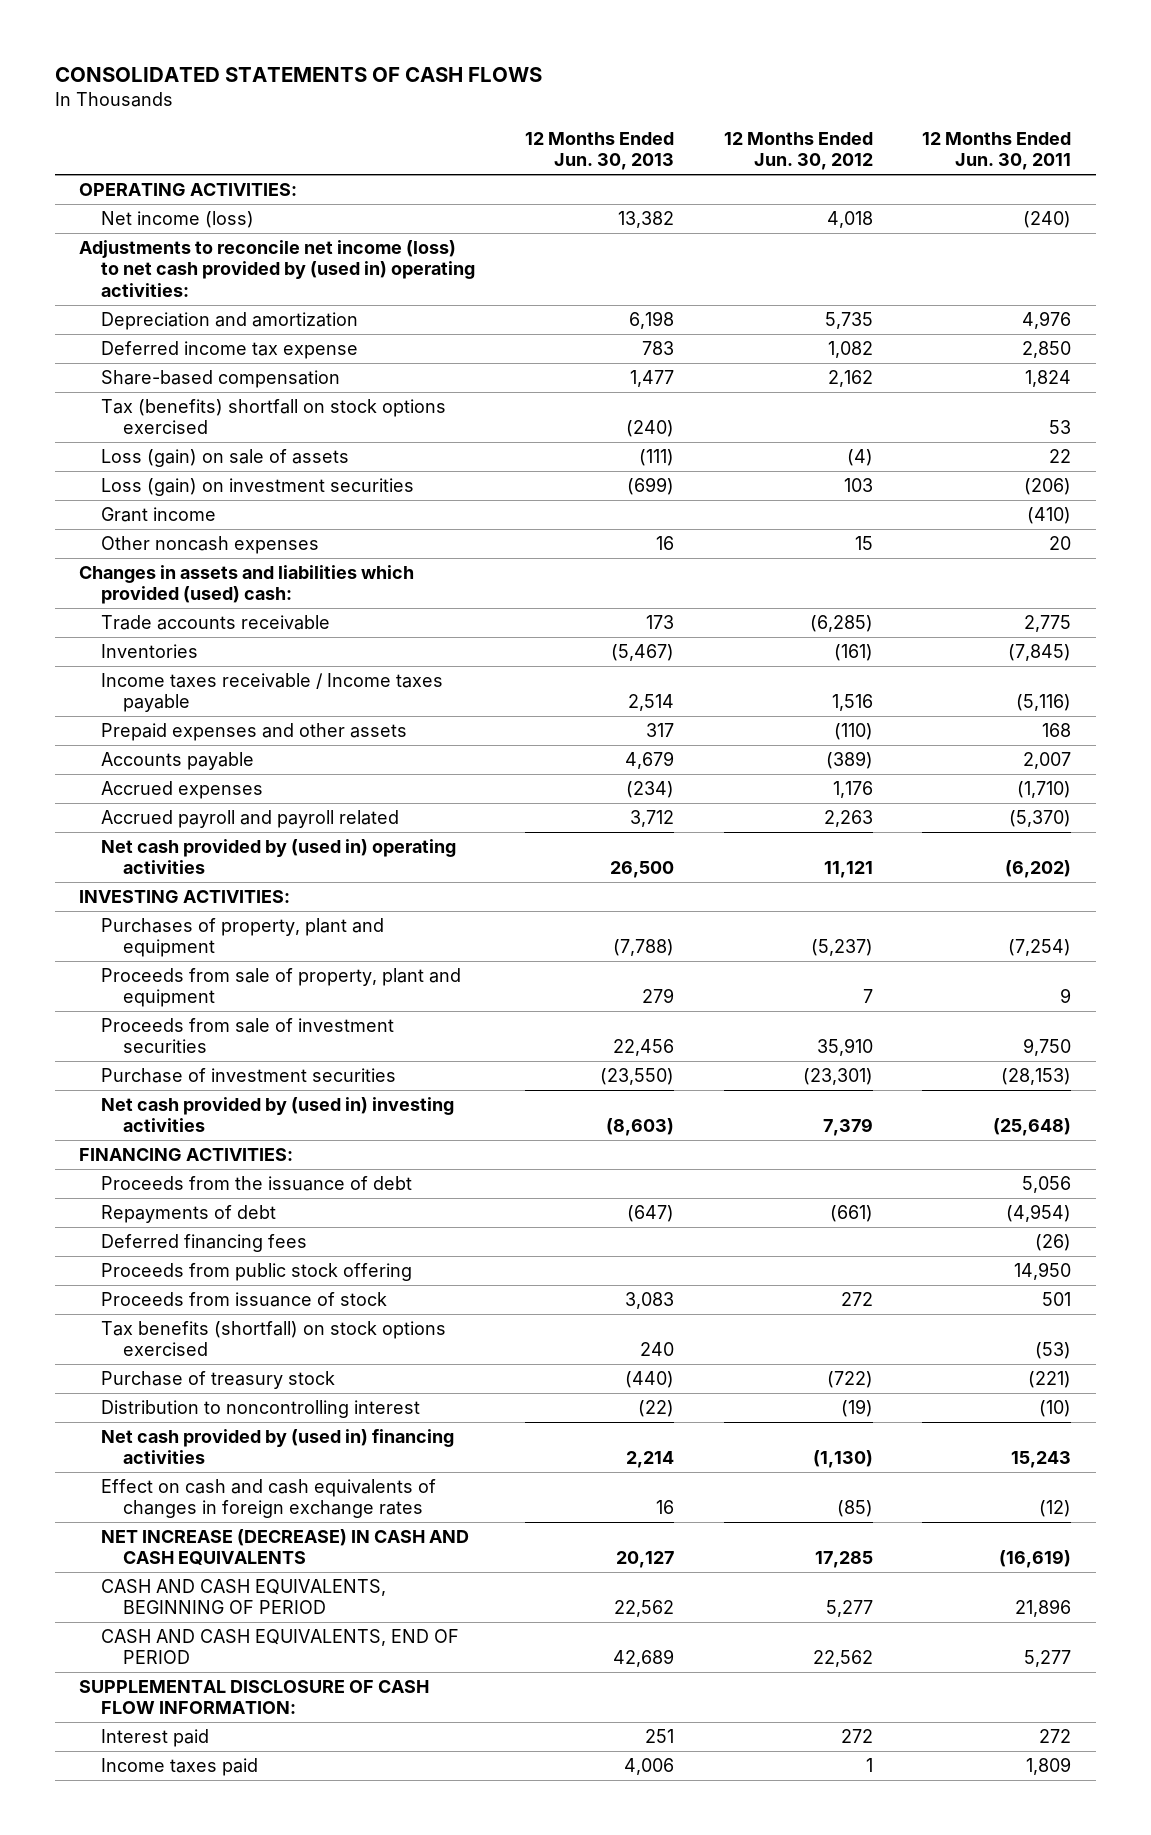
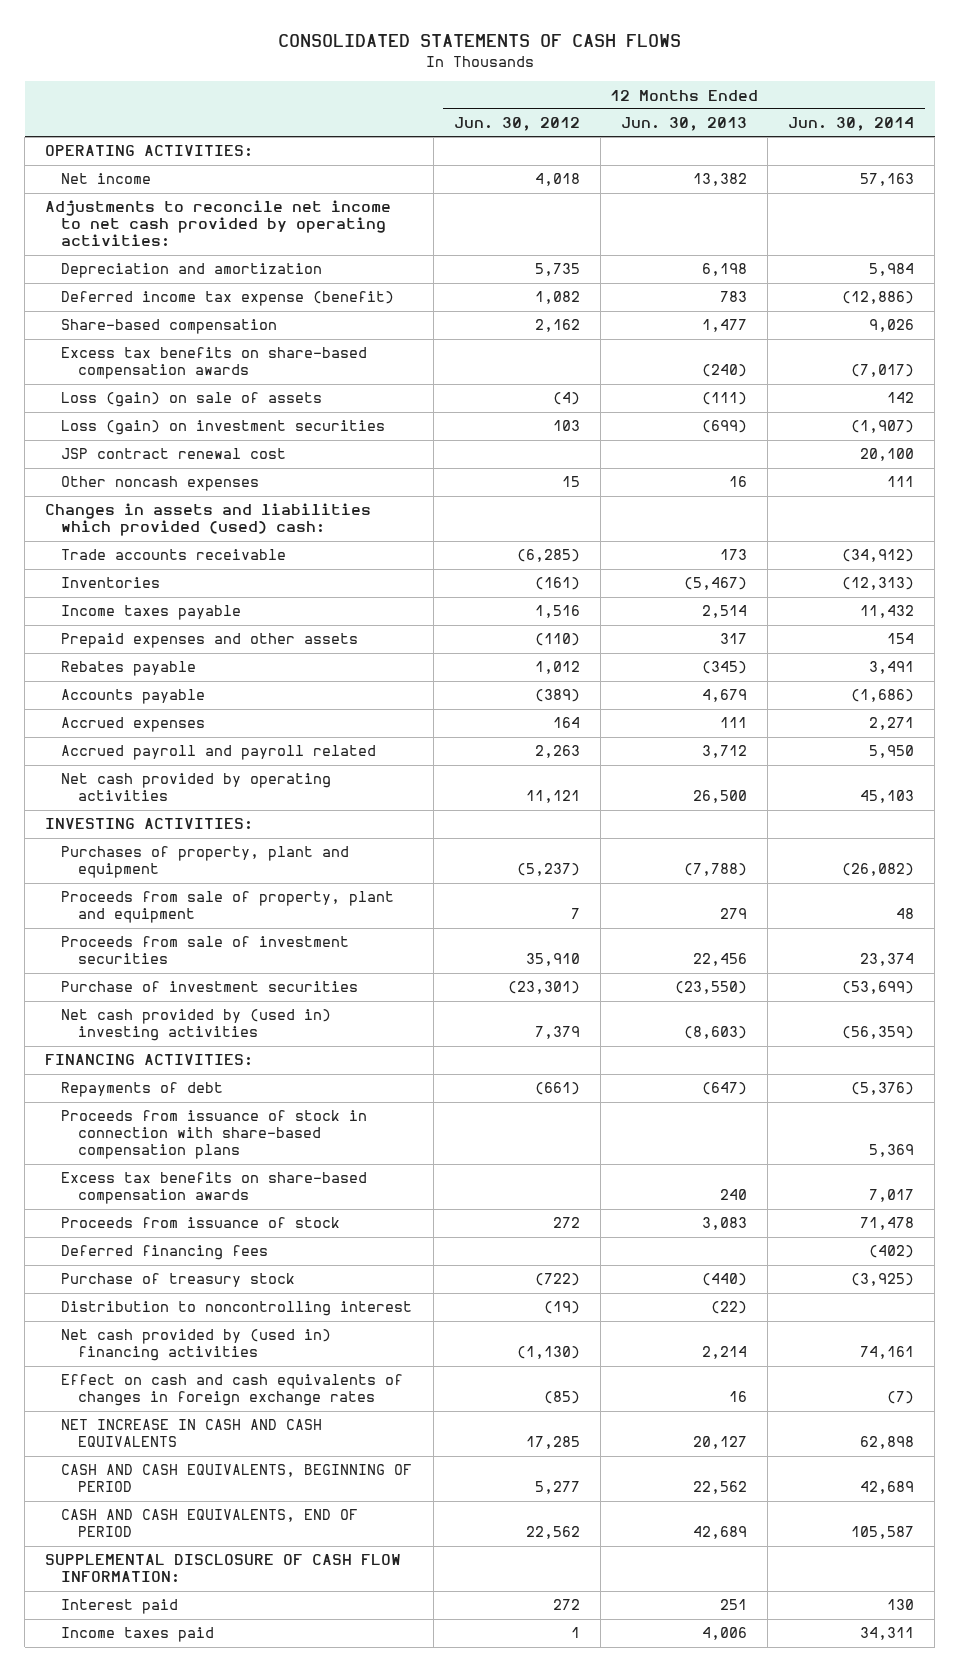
- | 12 Months Ended Jun. 30, 2013 | 12 Months Ended Jun. 30, 2012 | 12 Months Ended Jun. 30, 2011
+ | 12 Months Ended Jun. 30, 2012 | 12 Months Ended Jun. 30, 2013 | 12 Months Ended Jun. 30, 2014
- Net income (loss) | 13,382 | 4,018 | (240)
- Adjustments to reconcile net income (loss) to net cash provided by (used in) operating activities:
+ Net income | 4,018 | 13,382 | 57,163
+ Adjustments to reconcile net income to net cash provided by operating activities:
- Deferred income tax expense | 783 | 1,082 | 2,850
+ Deferred income tax expense (benefit) | 1,082 | 783 | (12,886)
- Tax (benefits) shortfall on stock options exercised | (240) | | 53
+ Excess tax benefits on share-based compensation awards | | (240) | (7,017)
- Grant income | | | (410)
+ JSP contract renewal cost | | | 20,100
- Income taxes receivable / Income taxes payable | 2,514 | 1,516 | (5,116)
+ Income taxes payable | 1,516 | 2,514 | 11,432
+ Rebates payable | 1,012 | (345) | 3,491
- Accrued expenses | (234) | 1,176 | (1,710)
+ Accrued expenses | 164 | 111 | 2,271
- Net cash provided by (used in) operating activities | 26,500 | 11,121 | (6,202)
+ Net cash provided by operating activities | 11,121 | 26,500 | 45,103
- Proceeds from the issuance of debt | | | 5,056
- Proceeds from public stock offering | | | 14,950
+ Proceeds from issuance of stock in connection with share-based compensation plans | | | 5,369
+ Excess tax benefits on share-based compensation awards | | 240 | 7,017
- Tax benefits (shortfall) on stock options exercised | 240 | | (53)
moved down: Deferred financing fees | | | (402)
- NET INCREASE (DECREASE) IN CASH AND CASH EQUIVALENTS | 20,127 | 17,285 | (16,619)
+ NET INCREASE IN CASH AND CASH EQUIVALENTS | 17,285 | 20,127 | 62,898

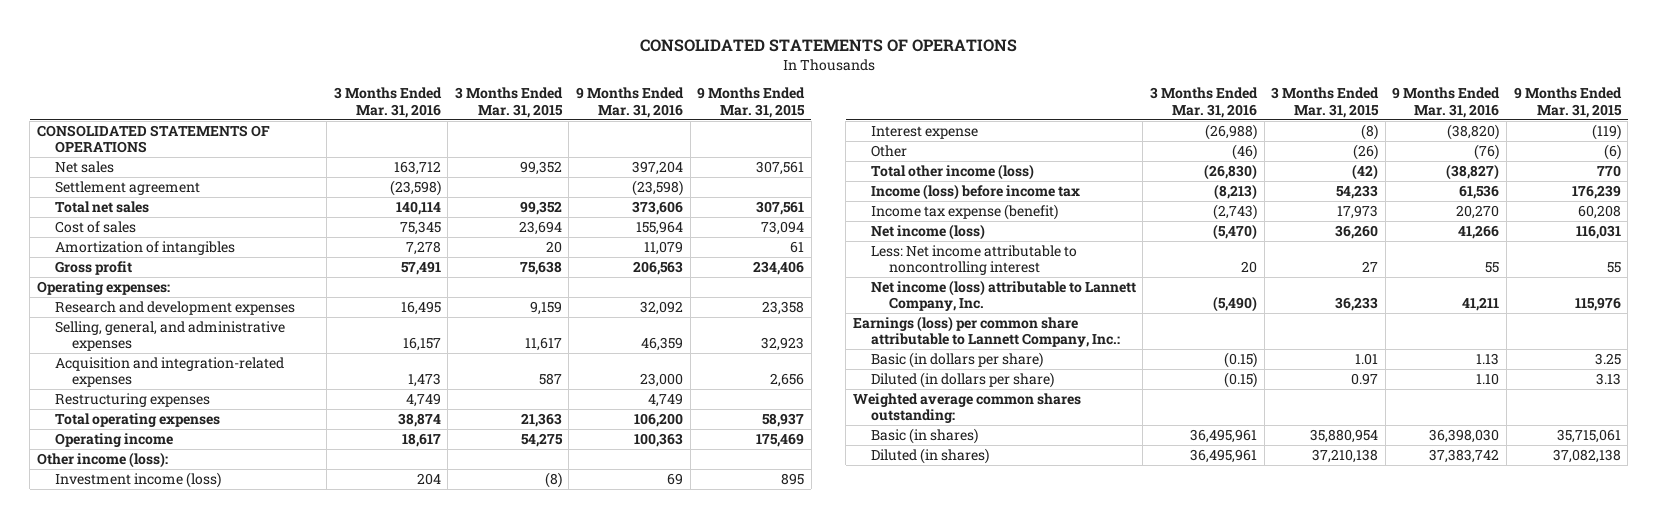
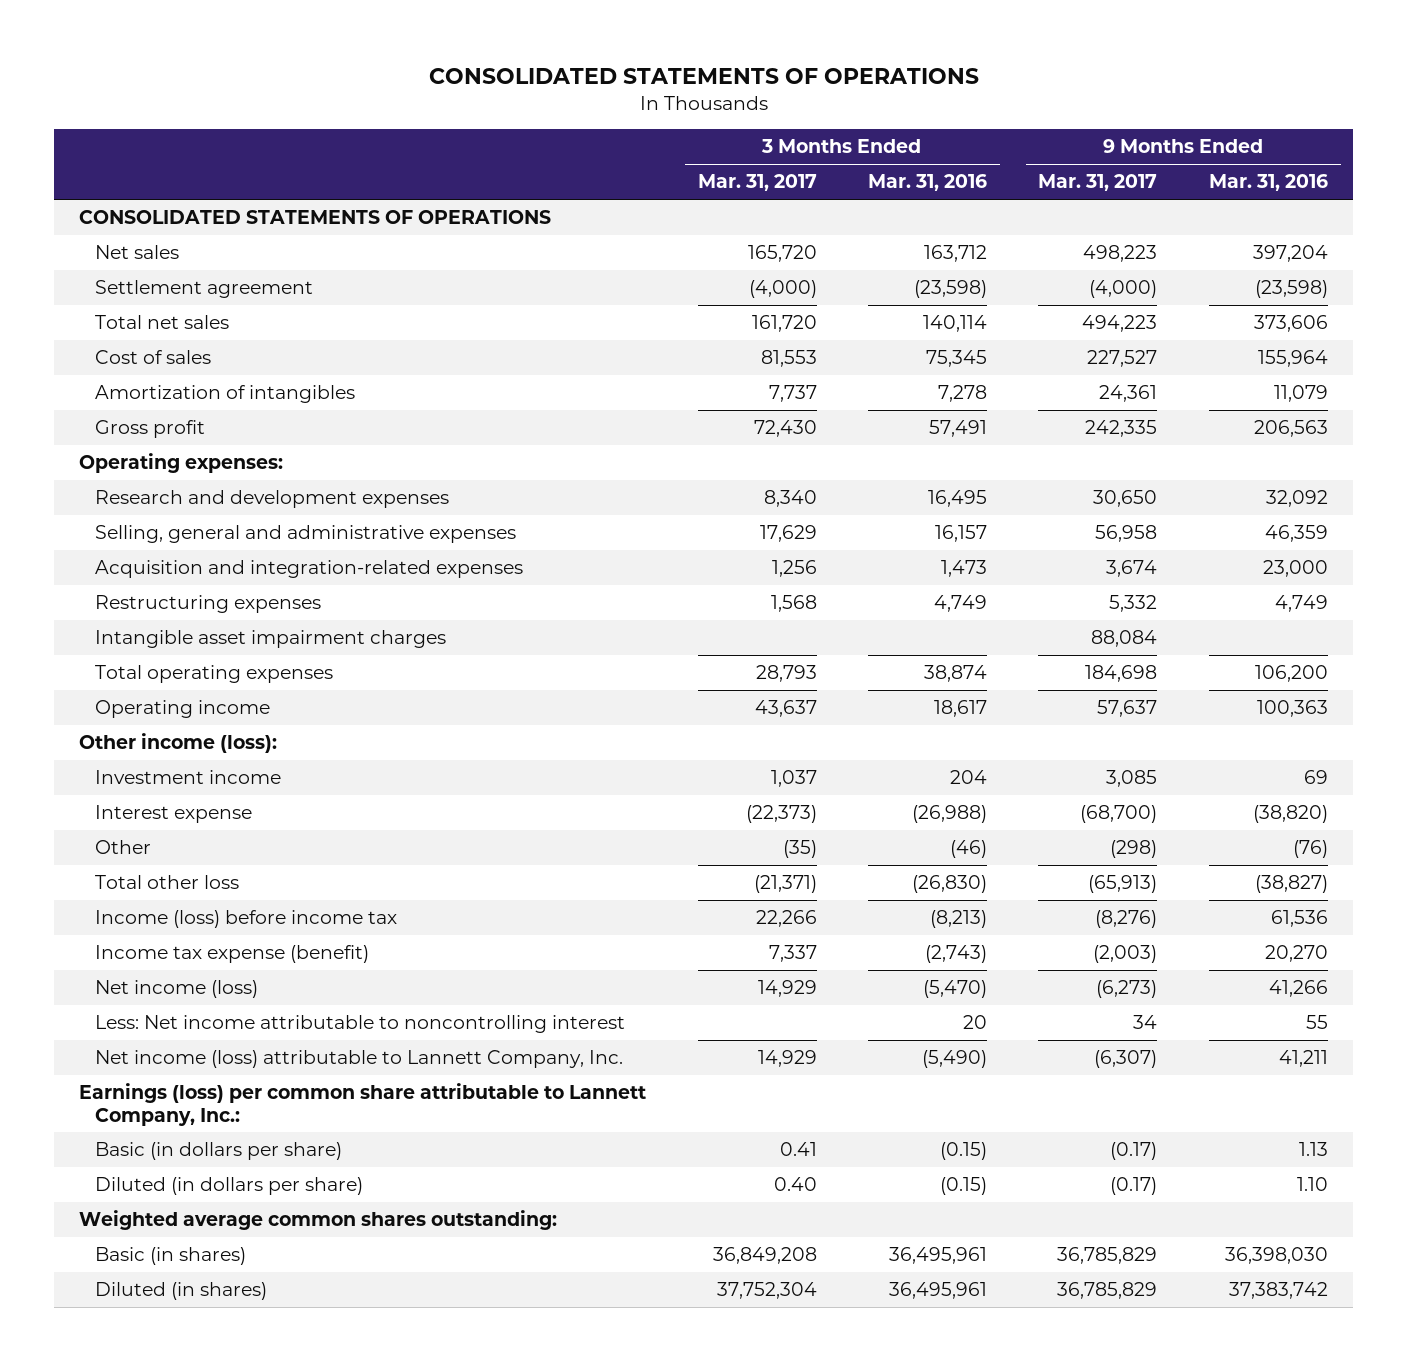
- | 3 Months Ended Mar. 31, 2016 | 3 Months Ended Mar. 31, 2015 | 9 Months Ended Mar. 31, 2016 | 9 Months Ended Mar. 31, 2015
+ | 3 Months Ended Mar. 31, 2017 | 3 Months Ended Mar. 31, 2016 | 9 Months Ended Mar. 31, 2017 | 9 Months Ended Mar. 31, 2016
- Selling, general, and administrative expenses | 16,157 | 11,617 | 46,359 | 32,923
+ Selling, general and administrative expenses | 17,629 | 16,157 | 56,958 | 46,359
+ Intangible asset impairment charges | | | 88,084 |
- Investment income (loss) | 204 | (8) | 69 | 895
+ Investment income | 1,037 | 204 | 3,085 | 69
- Total other income (loss) | (26,830) | (42) | (38,827) | 770
+ Total other loss | (21,371) | (26,830) | (65,913) | (38,827)

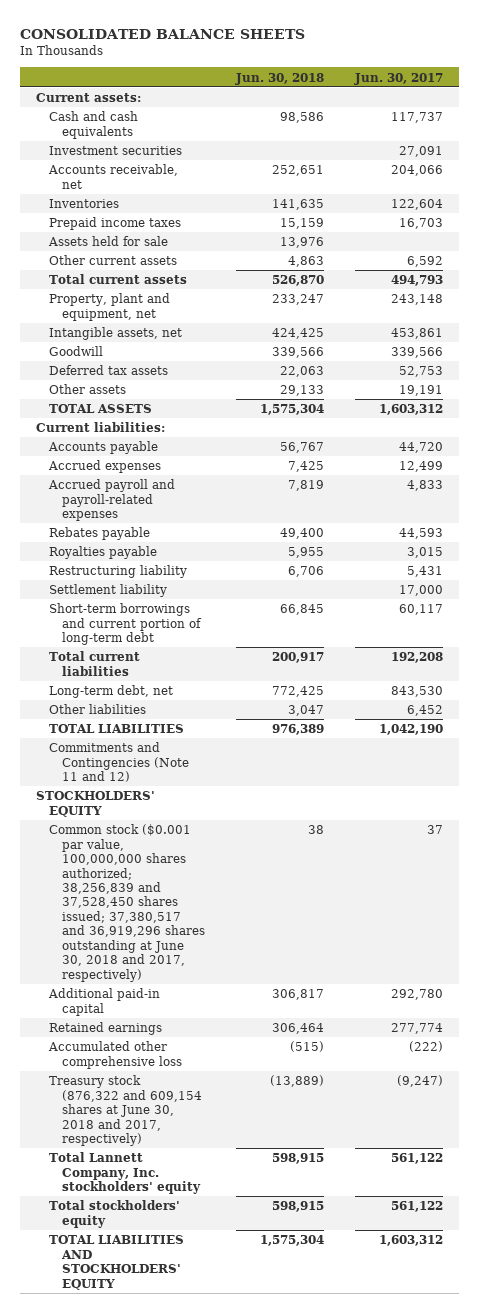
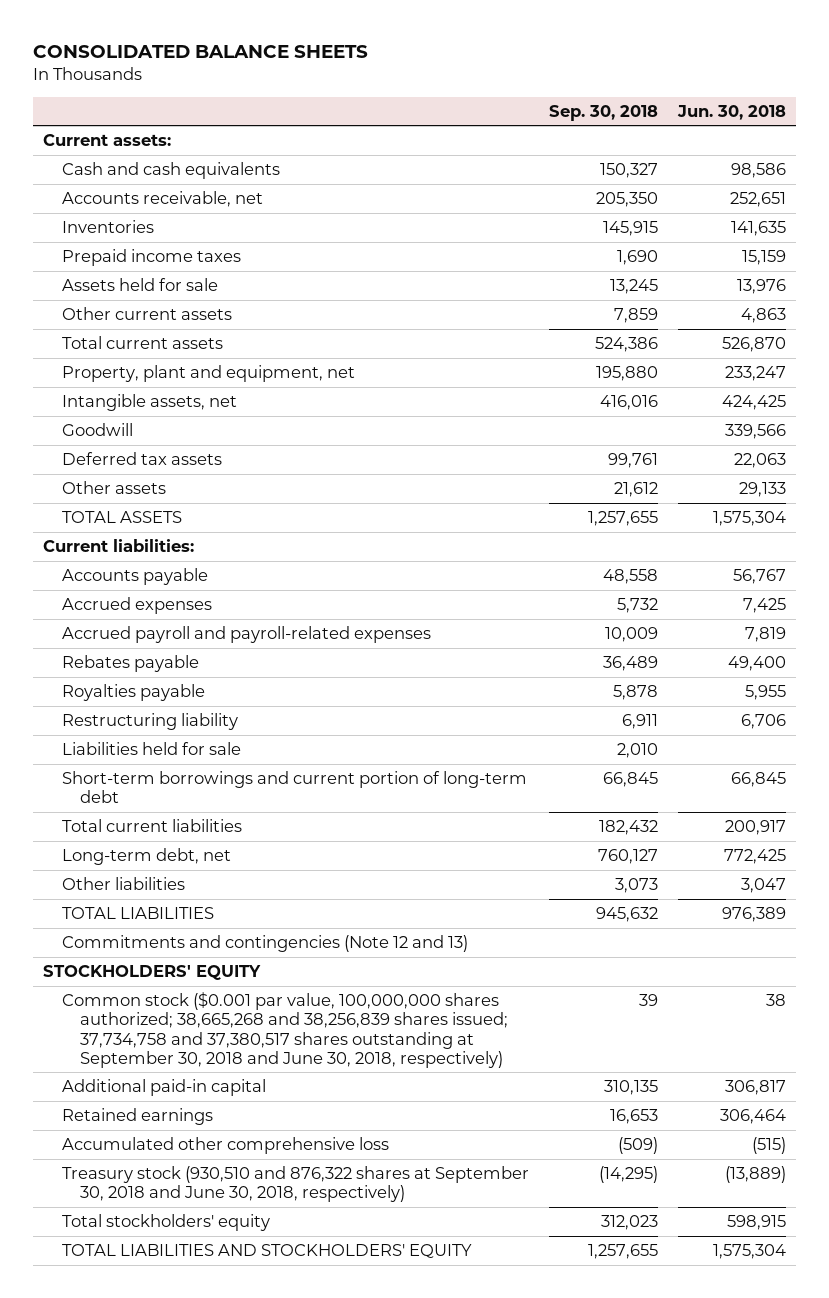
- | Jun. 30, 2018 | Jun. 30, 2017
+ | Sep. 30, 2018 | Jun. 30, 2018
- Investment securities | | 27,091
- Settlement liability | | 17,000
+ Liabilities held for sale | 2,010 |
- Commitments and Contingencies (Note 11 and 12)
+ Commitments and contingencies (Note 12 and 13)
- Common stock ($0.001 par value, 100,000,000 shares authorized; 38,256,839 and 37,528,450 shares issued; 37,380,517 and 36,919,296 shares outstanding at June 30, 2018 and 2017, respectively) | 38 | 37
+ Common stock ($0.001 par value, 100,000,000 shares authorized; 38,665,268 and 38,256,839 shares issued; 37,734,758 and 37,380,517 shares outstanding at September 30, 2018 and June 30, 2018, respectively) | 39 | 38
- Treasury stock (876,322 and 609,154 shares at June 30, 2018 and 2017, respectively) | (13,889) | (9,247)
- Total Lannett Company, Inc. stockholders' equity | 598,915 | 561,122
+ Treasury stock (930,510 and 876,322 shares at September 30, 2018 and June 30, 2018, respectively) | (14,295) | (13,889)

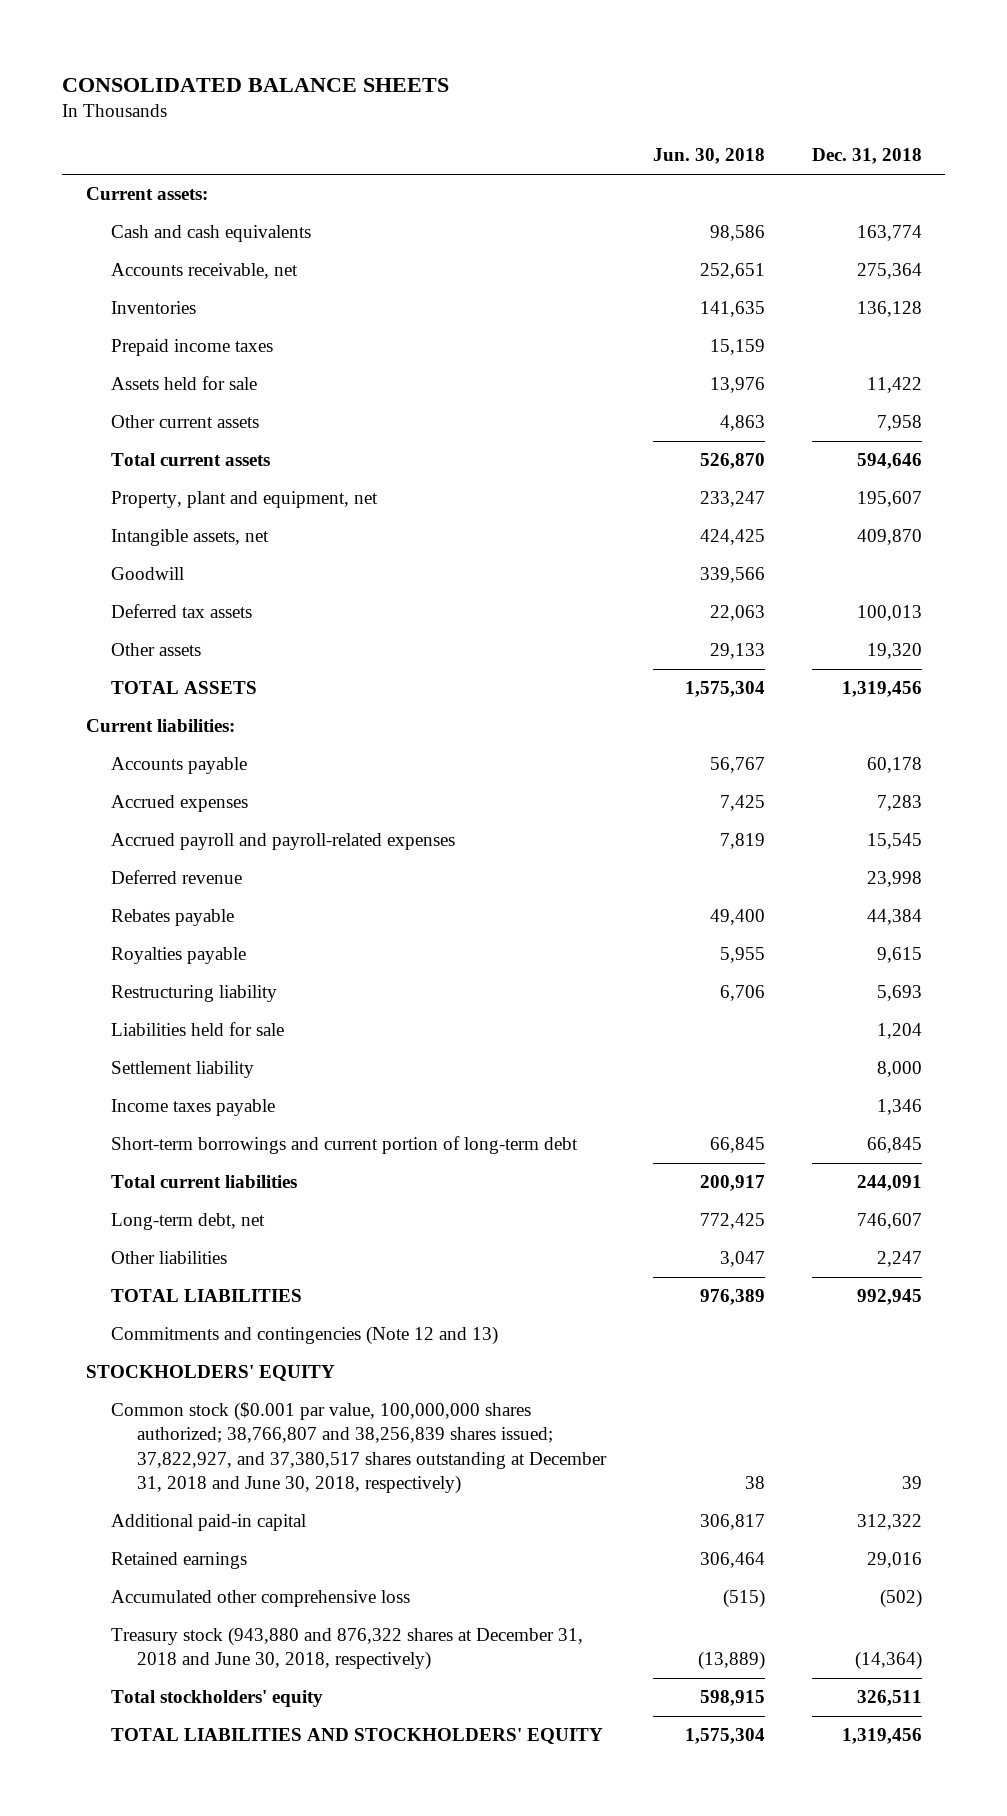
- | Sep. 30, 2018 | Jun. 30, 2018
+ | Jun. 30, 2018 | Dec. 31, 2018
+ Deferred revenue | | 23,998
+ Settlement liability | | 8,000
+ Income taxes payable | | 1,346
- Common stock ($0.001 par value, 100,000,000 shares authorized; 38,665,268 and 38,256,839 shares issued; 37,734,758 and 37,380,517 shares outstanding at September 30, 2018 and June 30, 2018, respectively) | 39 | 38
+ Common stock ($0.001 par value, 100,000,000 shares authorized; 38,766,807 and 38,256,839 shares issued; 37,822,927, and 37,380,517 shares outstanding at December 31, 2018 and June 30, 2018, respectively) | 38 | 39
- Treasury stock (930,510 and 876,322 shares at September 30, 2018 and June 30, 2018, respectively) | (14,295) | (13,889)
+ Treasury stock (943,880 and 876,322 shares at December 31, 2018 and June 30, 2018, respectively) | (13,889) | (14,364)

